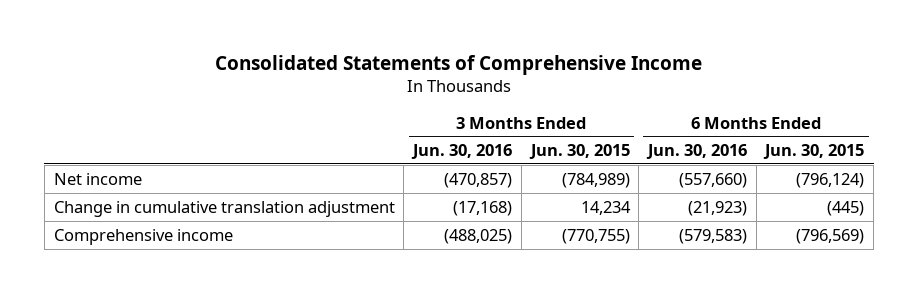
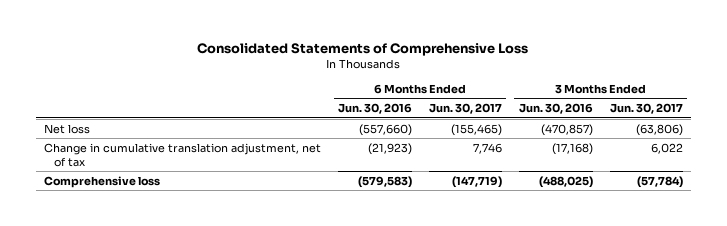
- Consolidated Statements of Comprehensive Income
+ Consolidated Statements of Comprehensive Loss
- | 3 Months Ended Jun. 30, 2016 | 3 Months Ended Jun. 30, 2015 | 6 Months Ended Jun. 30, 2016 | 6 Months Ended Jun. 30, 2015
+ | 6 Months Ended Jun. 30, 2016 | 6 Months Ended Jun. 30, 2017 | 3 Months Ended Jun. 30, 2016 | 3 Months Ended Jun. 30, 2017
- Net income | (470,857) | (784,989) | (557,660) | (796,124)
- Change in cumulative translation adjustment | (17,168) | 14,234 | (21,923) | (445)
- Comprehensive income | (488,025) | (770,755) | (579,583) | (796,569)
+ Net loss | (557,660) | (155,465) | (470,857) | (63,806)
+ Change in cumulative translation adjustment, net of tax | (21,923) | 7,746 | (17,168) | 6,022
+ Comprehensive loss | (579,583) | (147,719) | (488,025) | (57,784)

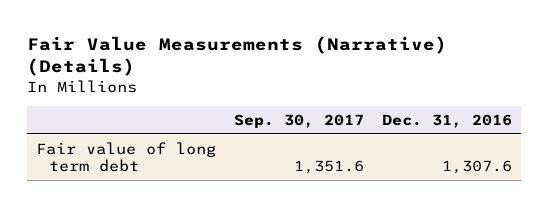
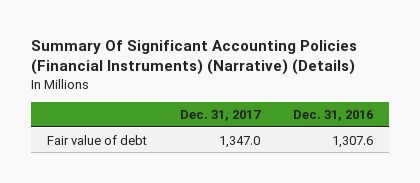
- Fair Value Measurements (Narrative) (Details)
+ Summary Of Significant Accounting Policies (Financial Instruments) (Narrative) (Details)
- | Sep. 30, 2017 | Dec. 31, 2016
+ | Dec. 31, 2017 | Dec. 31, 2016
- Fair value of long term debt | 1,351.6 | 1,307.6
+ Fair value of debt | 1,347.0 | 1,307.6

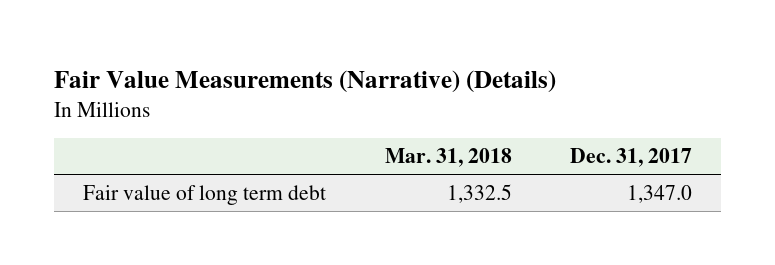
- Summary Of Significant Accounting Policies (Financial Instruments) (Narrative) (Details)
+ Fair Value Measurements (Narrative) (Details)
- | Dec. 31, 2017 | Dec. 31, 2016
+ | Mar. 31, 2018 | Dec. 31, 2017
- Fair value of debt | 1,347.0 | 1,307.6
+ Fair value of long term debt | 1,332.5 | 1,347.0

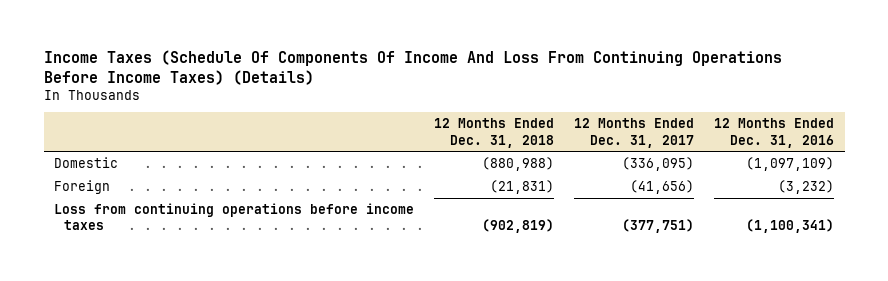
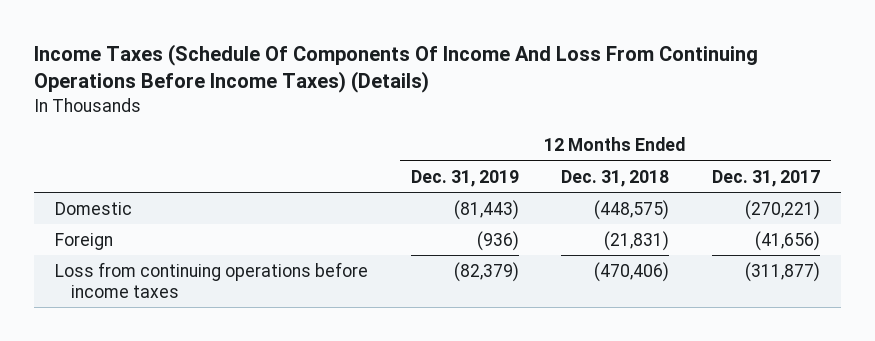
- | 12 Months Ended Dec. 31, 2018 | 12 Months Ended Dec. 31, 2017 | 12 Months Ended Dec. 31, 2016
+ | 12 Months Ended Dec. 31, 2019 | 12 Months Ended Dec. 31, 2018 | 12 Months Ended Dec. 31, 2017
- Domestic | (880,988) | (336,095) | (1,097,109)
+ Domestic | (81,443) | (448,575) | (270,221)
- Loss from continuing operations before income taxes | (902,819) | (377,751) | (1,100,341)
+ Loss from continuing operations before income taxes | (82,379) | (470,406) | (311,877)

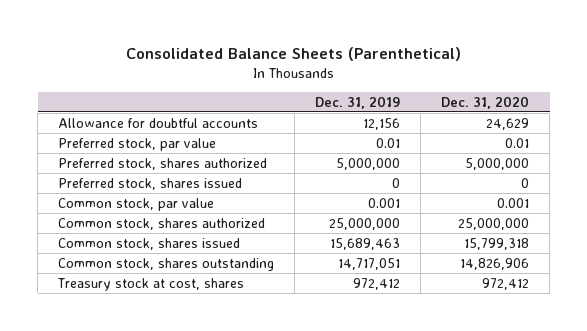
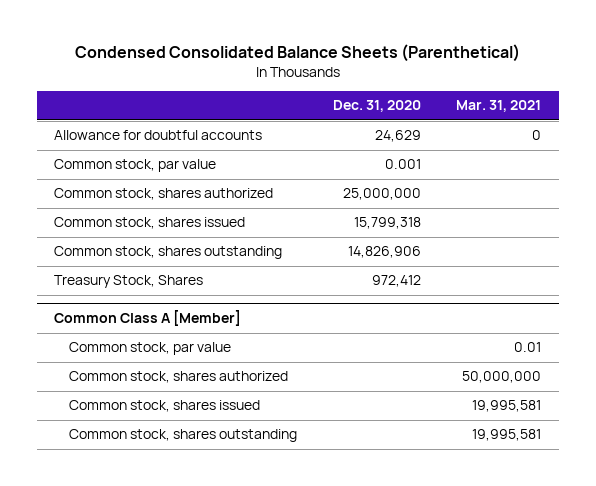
- Consolidated Balance Sheets (Parenthetical)
+ Condensed Consolidated Balance Sheets (Parenthetical)
- | Dec. 31, 2019 | Dec. 31, 2020
+ | Dec. 31, 2020 | Mar. 31, 2021
- Preferred stock, par value | 0.01 | 0.01
- Preferred stock, shares authorized | 5,000,000 | 5,000,000
- Preferred stock, shares issued | 0 | 0
- Treasury stock at cost, shares | 972,412 | 972,412
+ Treasury Stock, Shares | 972,412 |
+ Common Class A [Member]
+ Common stock, par value | | 0.01
+ Common stock, shares authorized | | 50,000,000
+ Common stock, shares issued | | 19,995,581
+ Common stock, shares outstanding | | 19,995,581

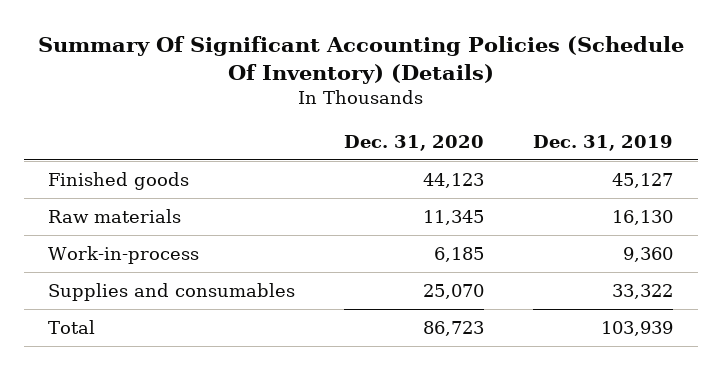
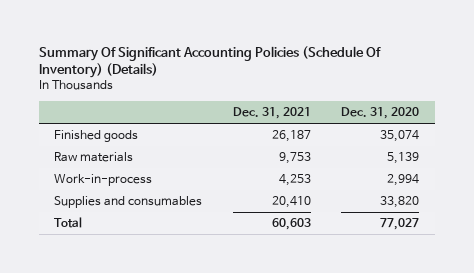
- | Dec. 31, 2020 | Dec. 31, 2019
+ | Dec. 31, 2021 | Dec. 31, 2020
- Finished goods | 44,123 | 45,127
- Raw materials | 11,345 | 16,130
- Work-in-process | 6,185 | 9,360
- Supplies and consumables | 25,070 | 33,322
- Total | 86,723 | 103,939
+ Finished goods | 26,187 | 35,074
+ Raw materials | 9,753 | 5,139
+ Work-in-process | 4,253 | 2,994
+ Supplies and consumables | 20,410 | 33,820
+ Total | 60,603 | 77,027

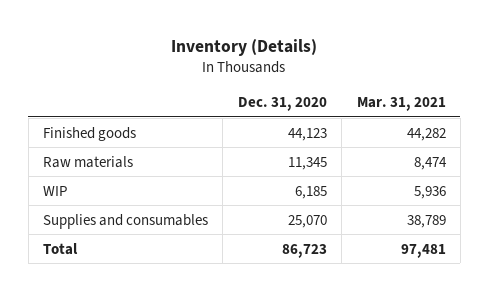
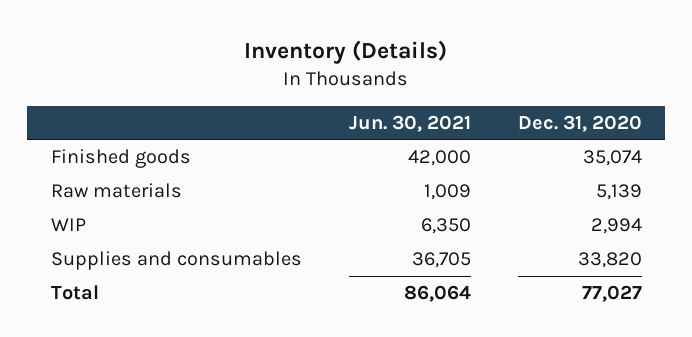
- | Dec. 31, 2020 | Mar. 31, 2021
+ | Jun. 30, 2021 | Dec. 31, 2020
- Finished goods | 44,123 | 44,282
- Raw materials | 11,345 | 8,474
- WIP | 6,185 | 5,936
- Supplies and consumables | 25,070 | 38,789
- Total | 86,723 | 97,481
+ Finished goods | 42,000 | 35,074
+ Raw materials | 1,009 | 5,139
+ WIP | 6,350 | 2,994
+ Supplies and consumables | 36,705 | 33,820
+ Total | 86,064 | 77,027

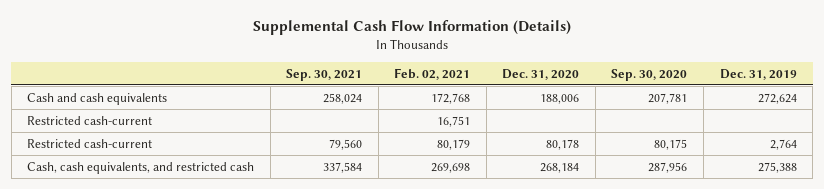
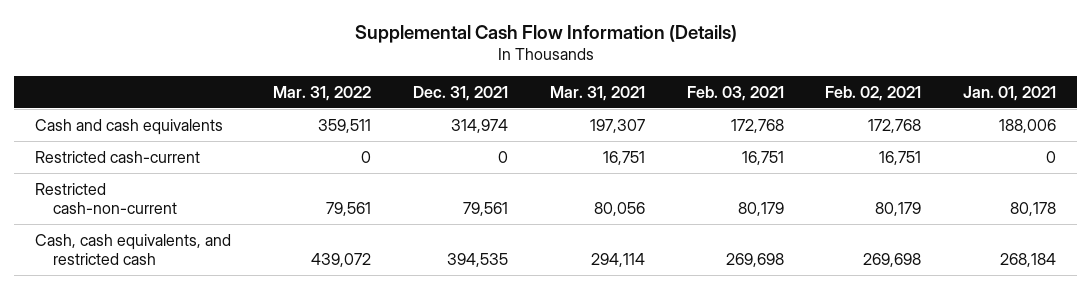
- | Sep. 30, 2021 | Feb. 02, 2021 | Dec. 31, 2020 | Sep. 30, 2020 | Dec. 31, 2019
+ | Mar. 31, 2022 | Dec. 31, 2021 | Mar. 31, 2021 | Feb. 03, 2021 | Feb. 02, 2021 | Jan. 01, 2021
- Restricted cash-current | 79,560 | 80,179 | 80,178 | 80,175 | 2,764
+ Restricted cash-non-current | 79,561 | 79,561 | 80,056 | 80,179 | 80,179 | 80,178

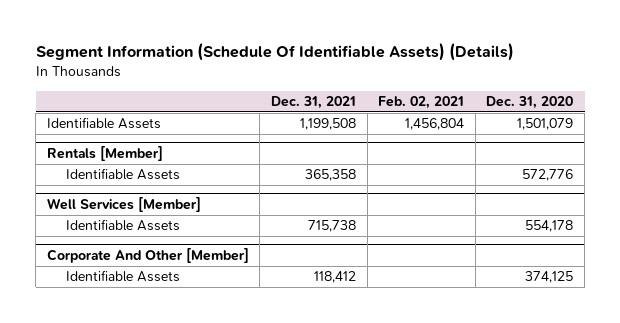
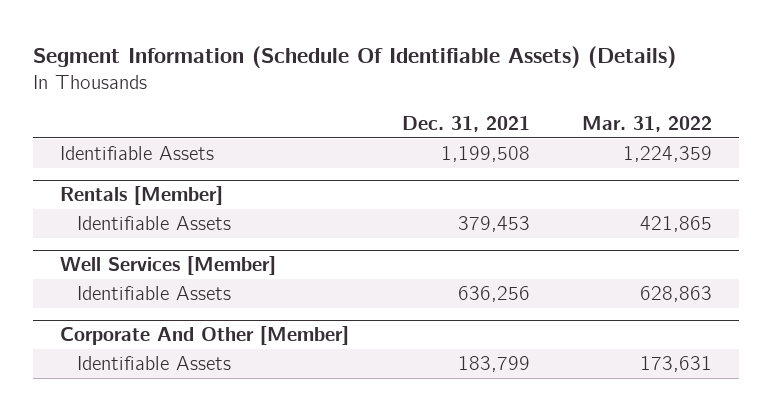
- | Dec. 31, 2021 | Feb. 02, 2021 | Dec. 31, 2020
+ | Dec. 31, 2021 | Mar. 31, 2022
@ Rentals [Member]
- Identifiable Assets | 365,358 | | 572,776
+ Identifiable Assets | 379,453 | 421,865
@ Well Services [Member]
- Identifiable Assets | 715,738 | | 554,178
+ Identifiable Assets | 636,256 | 628,863
@ Corporate And Other [Member]
- Identifiable Assets | 118,412 | | 374,125
+ Identifiable Assets | 183,799 | 173,631

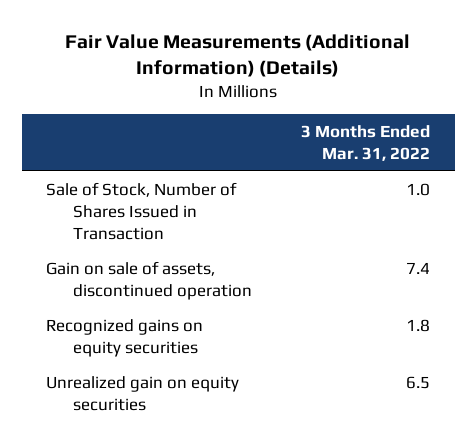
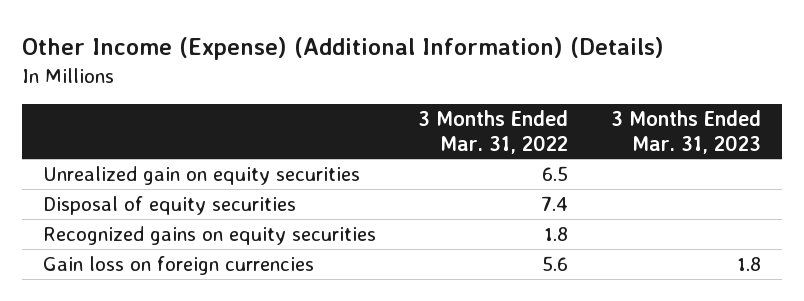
- Fair Value Measurements (Additional Information) (Details)
+ Other Income (Expense) (Additional Information) (Details)
- | 3 Months Ended Mar. 31, 2022
+ | 3 Months Ended Mar. 31, 2022 | 3 Months Ended Mar. 31, 2023
- Sale of Stock, Number of Shares Issued in Transaction | 1.0
- Gain on sale of assets, discontinued operation | 7.4
+ Disposal of equity securities | 7.4 |
moved down: Recognized gains on equity securities | 1.8 |
+ Gain loss on foreign currencies | 5.6 | 1.8

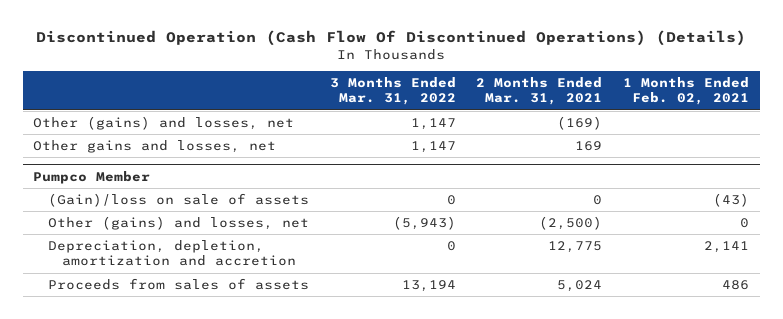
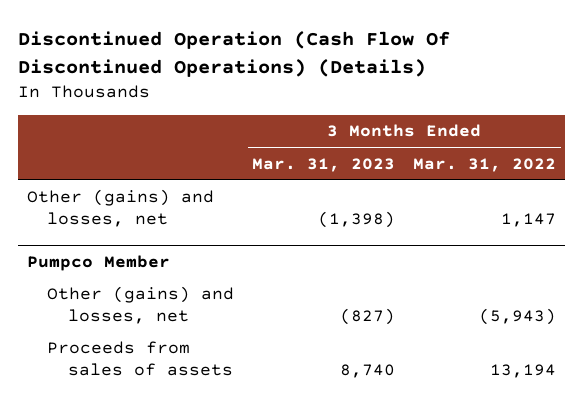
- | 3 Months Ended Mar. 31, 2022 | 2 Months Ended Mar. 31, 2021 | 1 Months Ended Feb. 02, 2021
+ | 3 Months Ended Mar. 31, 2023 | 3 Months Ended Mar. 31, 2022
- Other gains and losses, net | 1,147 | 169 |
@ Pumpco Member
- (Gain)/loss on sale of assets | 0 | 0 | (43)
- Depreciation, depletion, amortization and accretion | 0 | 12,775 | 2,141

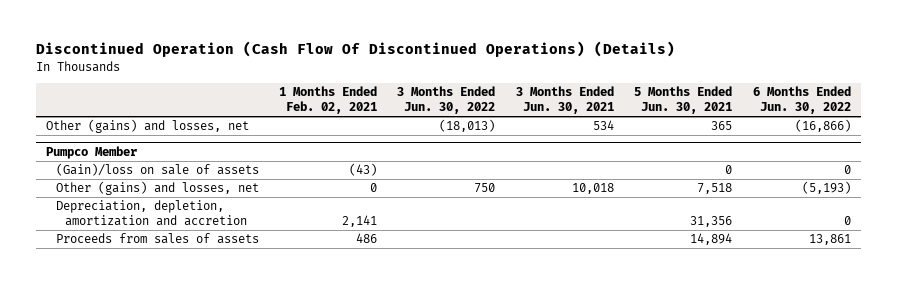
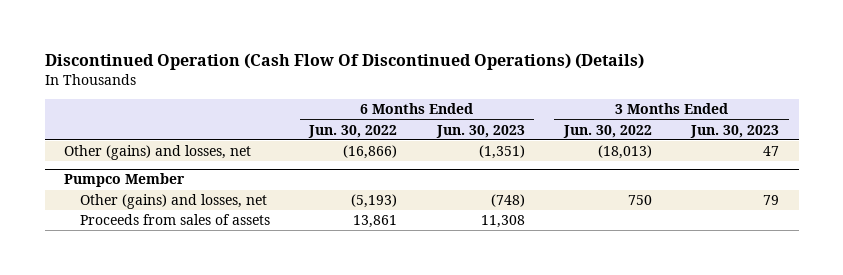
- | 1 Months Ended Feb. 02, 2021 | 3 Months Ended Jun. 30, 2022 | 3 Months Ended Jun. 30, 2021 | 5 Months Ended Jun. 30, 2021 | 6 Months Ended Jun. 30, 2022
+ | 6 Months Ended Jun. 30, 2022 | 6 Months Ended Jun. 30, 2023 | 3 Months Ended Jun. 30, 2022 | 3 Months Ended Jun. 30, 2023
@ Pumpco Member
- (Gain)/loss on sale of assets | (43) | | | 0 | 0
- Depreciation, depletion, amortization and accretion | 2,141 | | | 31,356 | 0

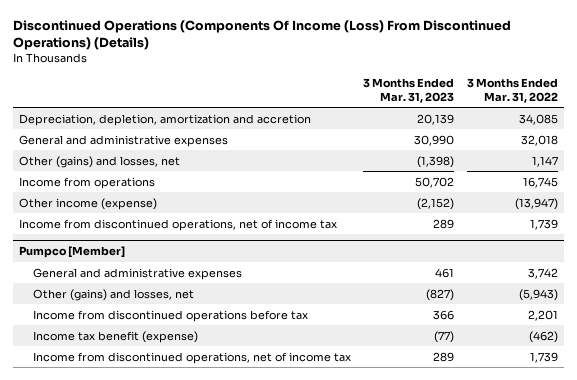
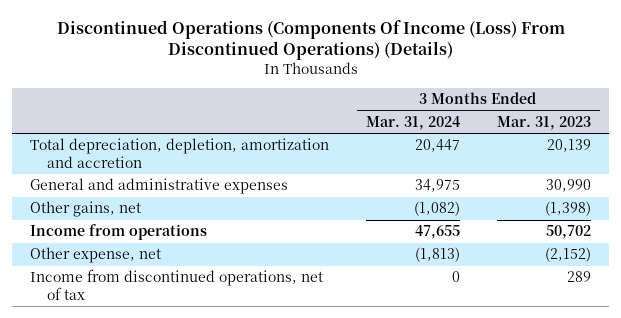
- | 3 Months Ended Mar. 31, 2023 | 3 Months Ended Mar. 31, 2022
+ | 3 Months Ended Mar. 31, 2024 | 3 Months Ended Mar. 31, 2023
- Depreciation, depletion, amortization and accretion | 20,139 | 34,085
+ Total depreciation, depletion, amortization and accretion | 20,447 | 20,139
- Other (gains) and losses, net | (1,398) | 1,147
+ Other gains, net | (1,082) | (1,398)
- Other income (expense) | (2,152) | (13,947)
- Income from discontinued operations, net of income tax | 289 | 1,739
- Pumpco [Member]
- General and administrative expenses | 461 | 3,742
- Other (gains) and losses, net | (827) | (5,943)
- Income from discontinued operations before tax | 366 | 2,201
- Income tax benefit (expense) | (77) | (462)
- Income from discontinued operations, net of income tax | 289 | 1,739
+ Other expense, net | (1,813) | (2,152)
+ Income from discontinued operations, net of tax | 0 | 289

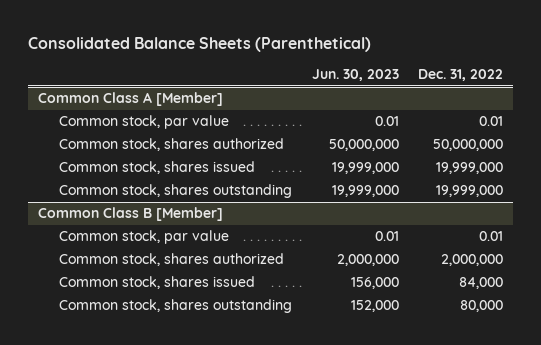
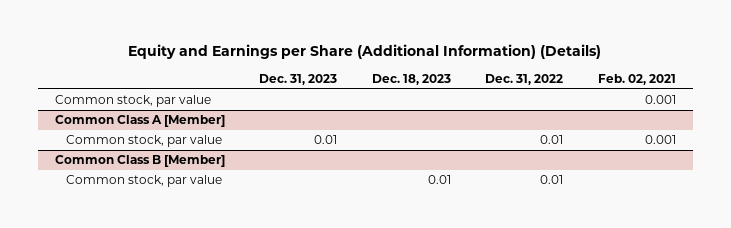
- Consolidated Balance Sheets (Parenthetical)
+ Equity and Earnings per Share (Additional Information) (Details)
- | Jun. 30, 2023 | Dec. 31, 2022
+ | Dec. 31, 2023 | Dec. 18, 2023 | Dec. 31, 2022 | Feb. 02, 2021
+ Common stock, par value | | | | 0.001
@ Common Class A [Member]
- Common stock, shares authorized | 50,000,000 | 50,000,000
- Common stock, shares issued | 19,999,000 | 19,999,000
- Common stock, shares outstanding | 19,999,000 | 19,999,000
@ Common Class B [Member]
- Common stock, shares authorized | 2,000,000 | 2,000,000
- Common stock, shares issued | 156,000 | 84,000
- Common stock, shares outstanding | 152,000 | 80,000

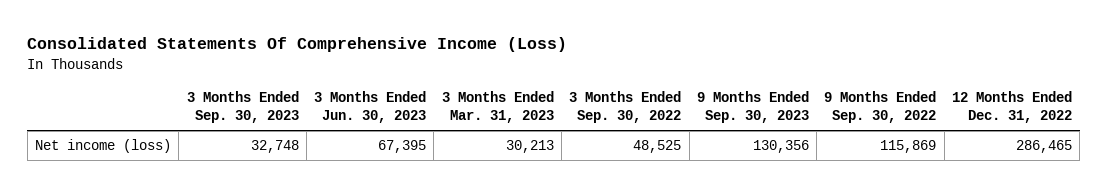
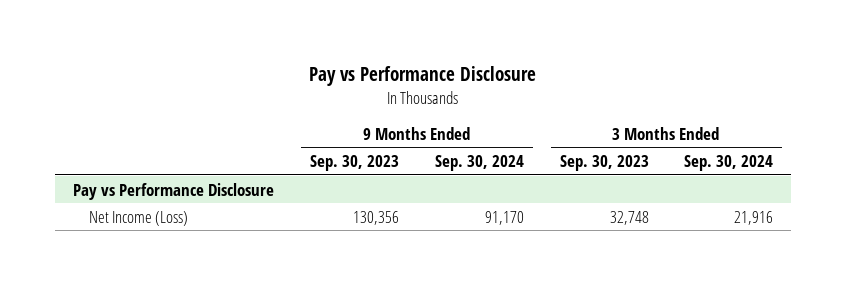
- Consolidated Statements Of Comprehensive Income (Loss)
+ Pay vs Performance Disclosure
- | 3 Months Ended Sep. 30, 2023 | 3 Months Ended Jun. 30, 2023 | 3 Months Ended Mar. 31, 2023 | 3 Months Ended Sep. 30, 2022 | 9 Months Ended Sep. 30, 2023 | 9 Months Ended Sep. 30, 2022 | 12 Months Ended Dec. 31, 2022
+ | 9 Months Ended Sep. 30, 2023 | 9 Months Ended Sep. 30, 2024 | 3 Months Ended Sep. 30, 2023 | 3 Months Ended Sep. 30, 2024
- Net income (loss) | 32,748 | 67,395 | 30,213 | 48,525 | 130,356 | 115,869 | 286,465
+ Pay vs Performance Disclosure
+ Net Income (Loss) | 130,356 | 91,170 | 32,748 | 21,916

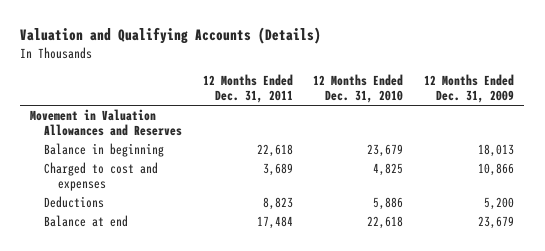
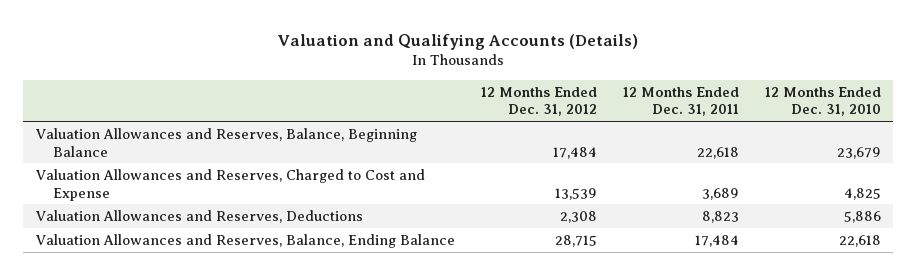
- | 12 Months Ended Dec. 31, 2011 | 12 Months Ended Dec. 31, 2010 | 12 Months Ended Dec. 31, 2009
+ | 12 Months Ended Dec. 31, 2012 | 12 Months Ended Dec. 31, 2011 | 12 Months Ended Dec. 31, 2010
- Movement in Valuation Allowances and Reserves
- Balance in beginning | 22,618 | 23,679 | 18,013
- Charged to cost and expenses | 3,689 | 4,825 | 10,866
- Deductions | 8,823 | 5,886 | 5,200
- Balance at end | 17,484 | 22,618 | 23,679
+ Valuation Allowances and Reserves, Balance, Beginning Balance | 17,484 | 22,618 | 23,679
+ Valuation Allowances and Reserves, Charged to Cost and Expense | 13,539 | 3,689 | 4,825
+ Valuation Allowances and Reserves, Deductions | 2,308 | 8,823 | 5,886
+ Valuation Allowances and Reserves, Balance, Ending Balance | 28,715 | 17,484 | 22,618

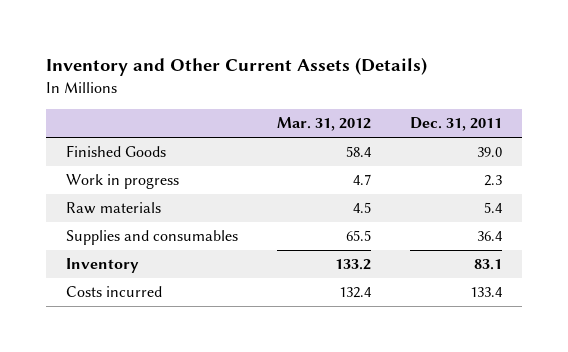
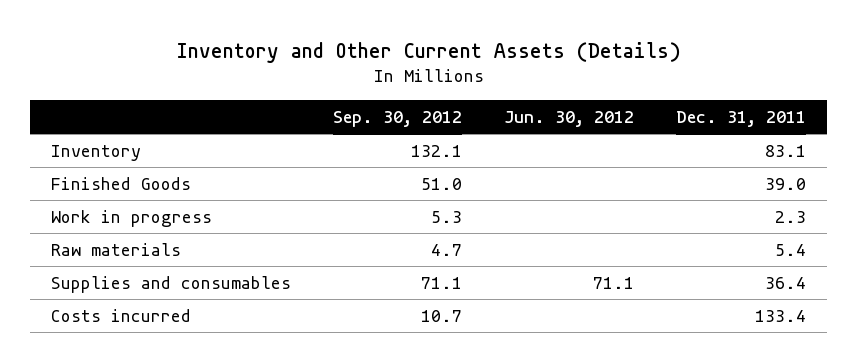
- | Mar. 31, 2012 | Dec. 31, 2011
+ | Sep. 30, 2012 | Jun. 30, 2012 | Dec. 31, 2011
moved up: Inventory | 132.1 | | 83.1

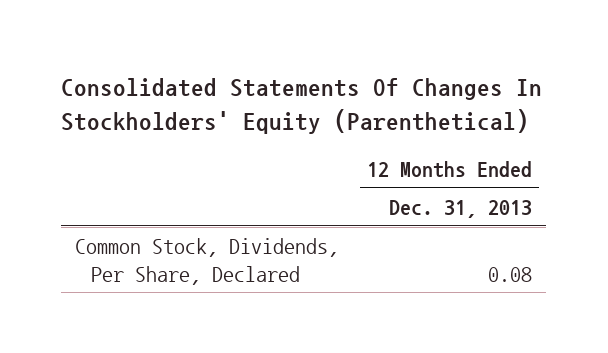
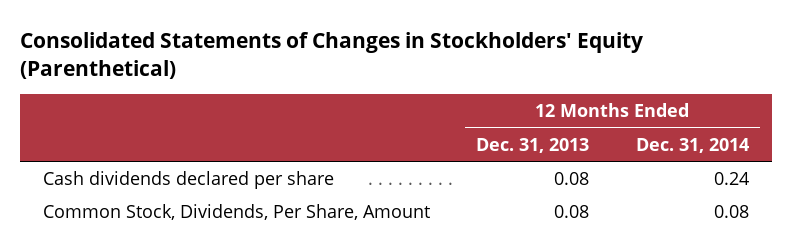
- Consolidated Statements Of Changes In Stockholders' Equity (Parenthetical)
+ Consolidated Statements of Changes in Stockholders' Equity (Parenthetical)
- | 12 Months Ended Dec. 31, 2013
+ | 12 Months Ended Dec. 31, 2013 | 12 Months Ended Dec. 31, 2014
- Common Stock, Dividends, Per Share, Declared | 0.08
+ Cash dividends declared per share | 0.08 | 0.24
+ Common Stock, Dividends, Per Share, Amount | 0.08 | 0.08

